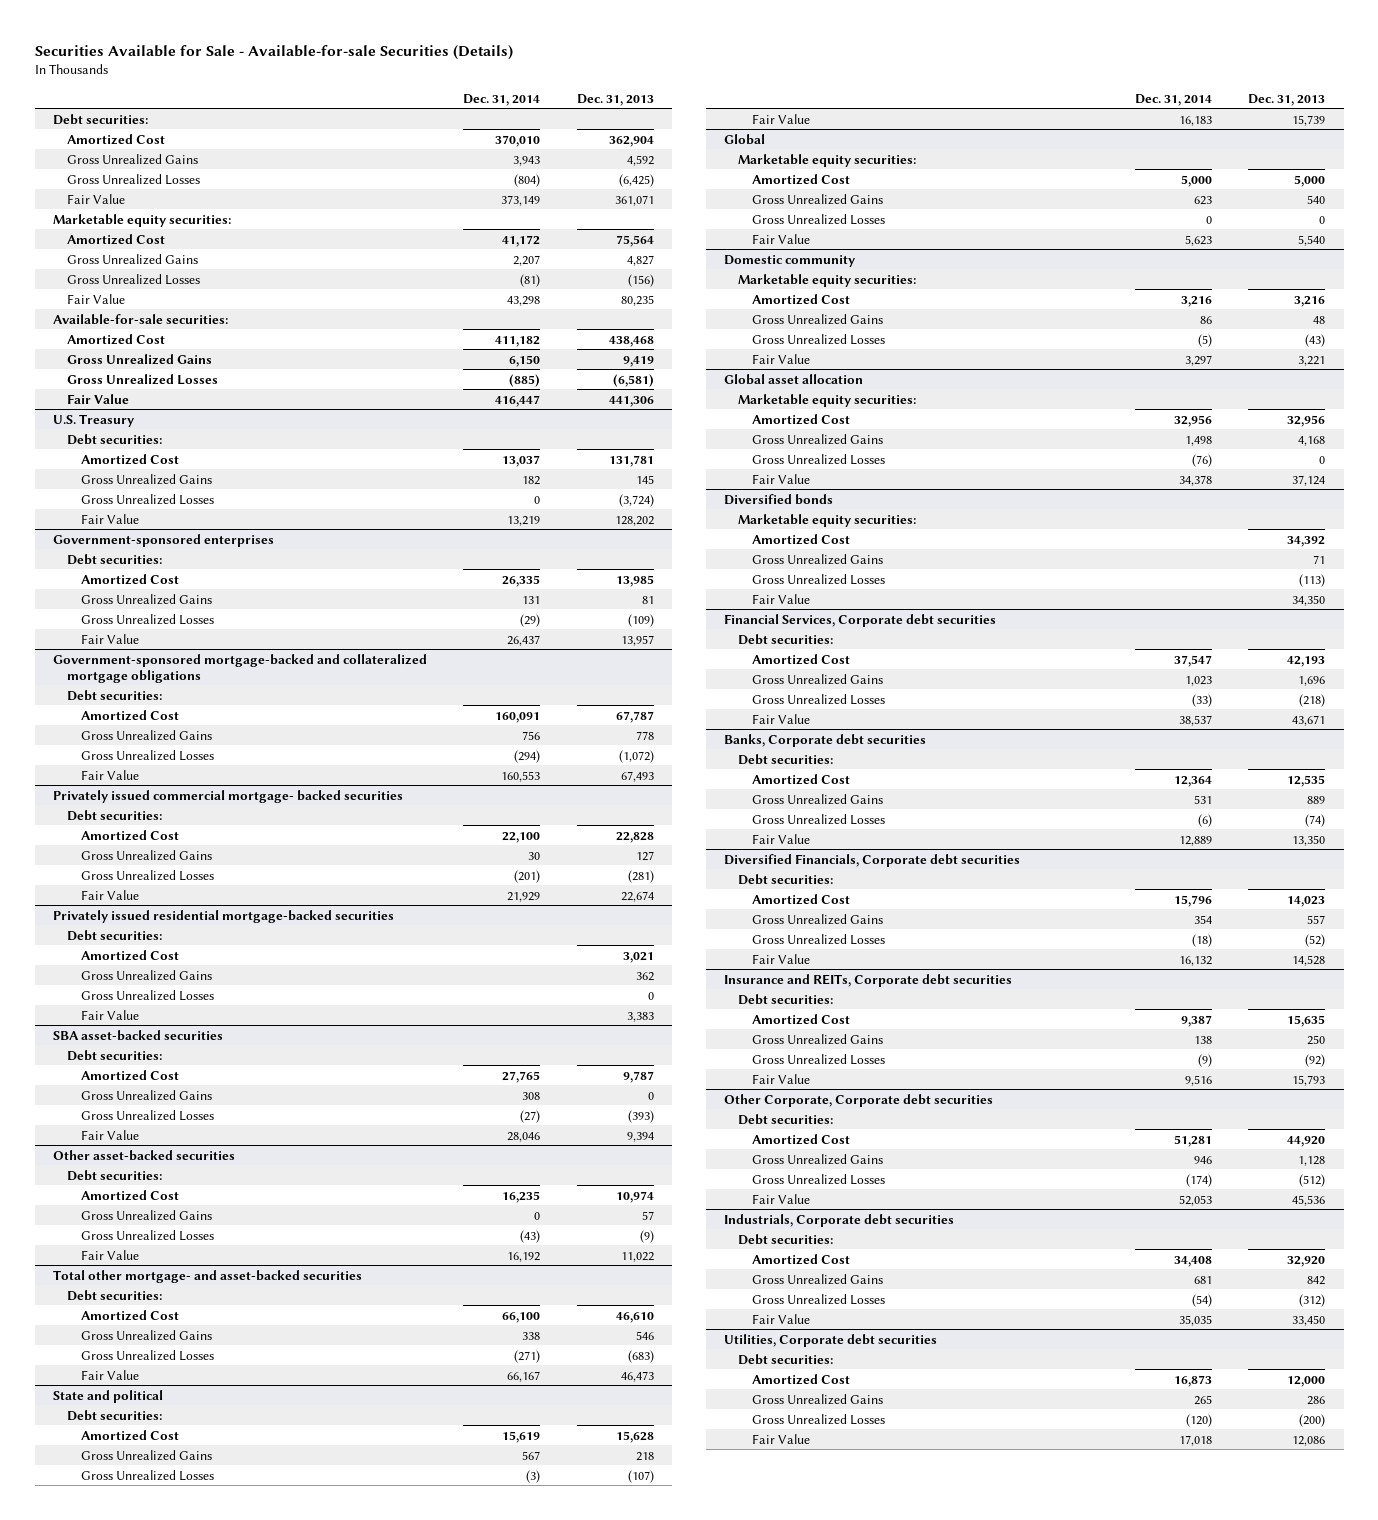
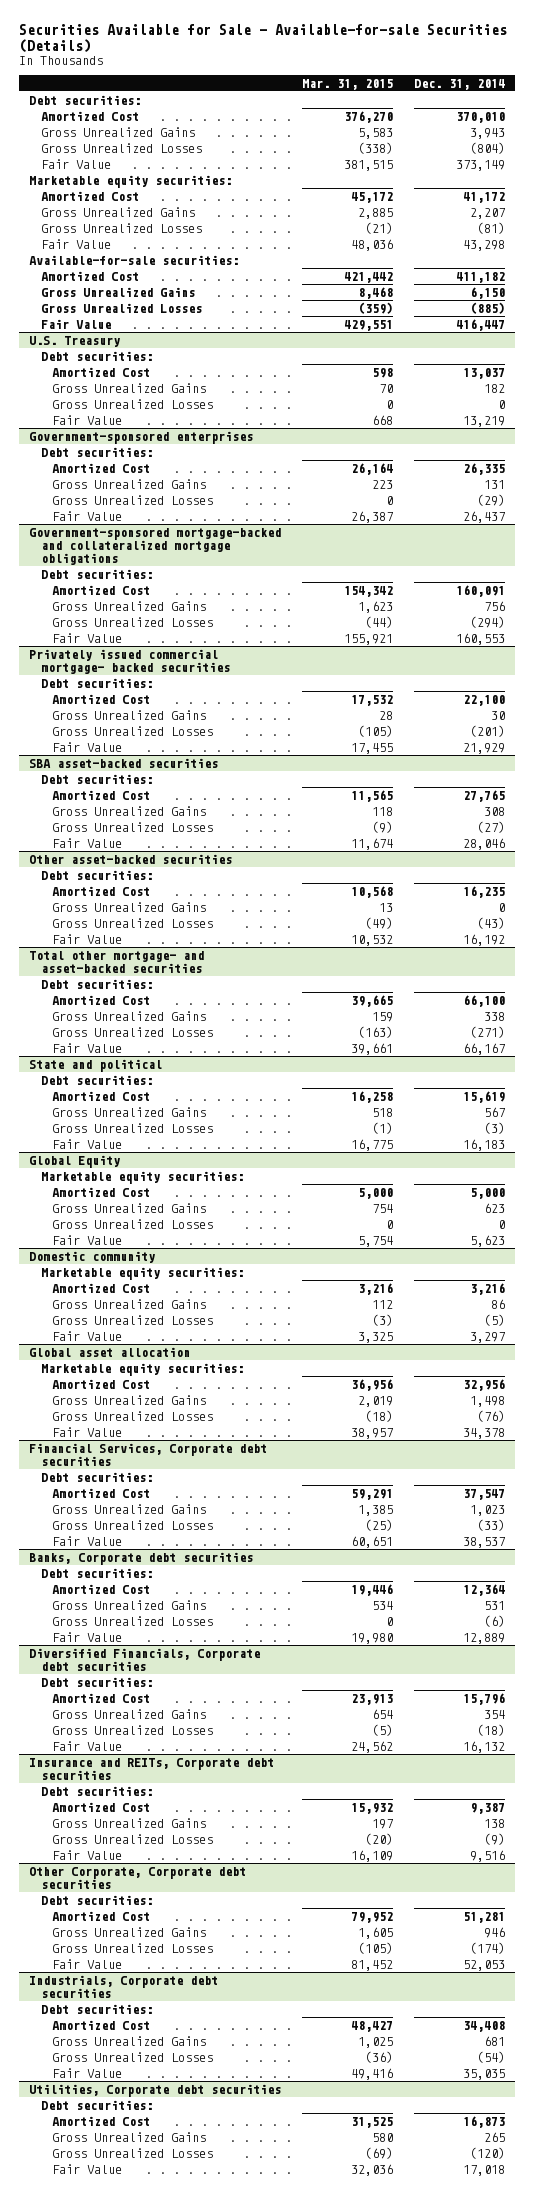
- | Dec. 31, 2014 | Dec. 31, 2013
+ | Mar. 31, 2015 | Dec. 31, 2014
- Privately issued residential mortgage-backed securities
- Debt securities:
- Amortized Cost | | 3,021
- Gross Unrealized Gains | | 362
- Gross Unrealized Losses | | 0
- Fair Value | | 3,383
- Global
+ Global Equity
- Diversified bonds
- Marketable equity securities:
- Amortized Cost | | 34,392
- Gross Unrealized Gains | | 71
- Gross Unrealized Losses | | (113)
- Fair Value | | 34,350

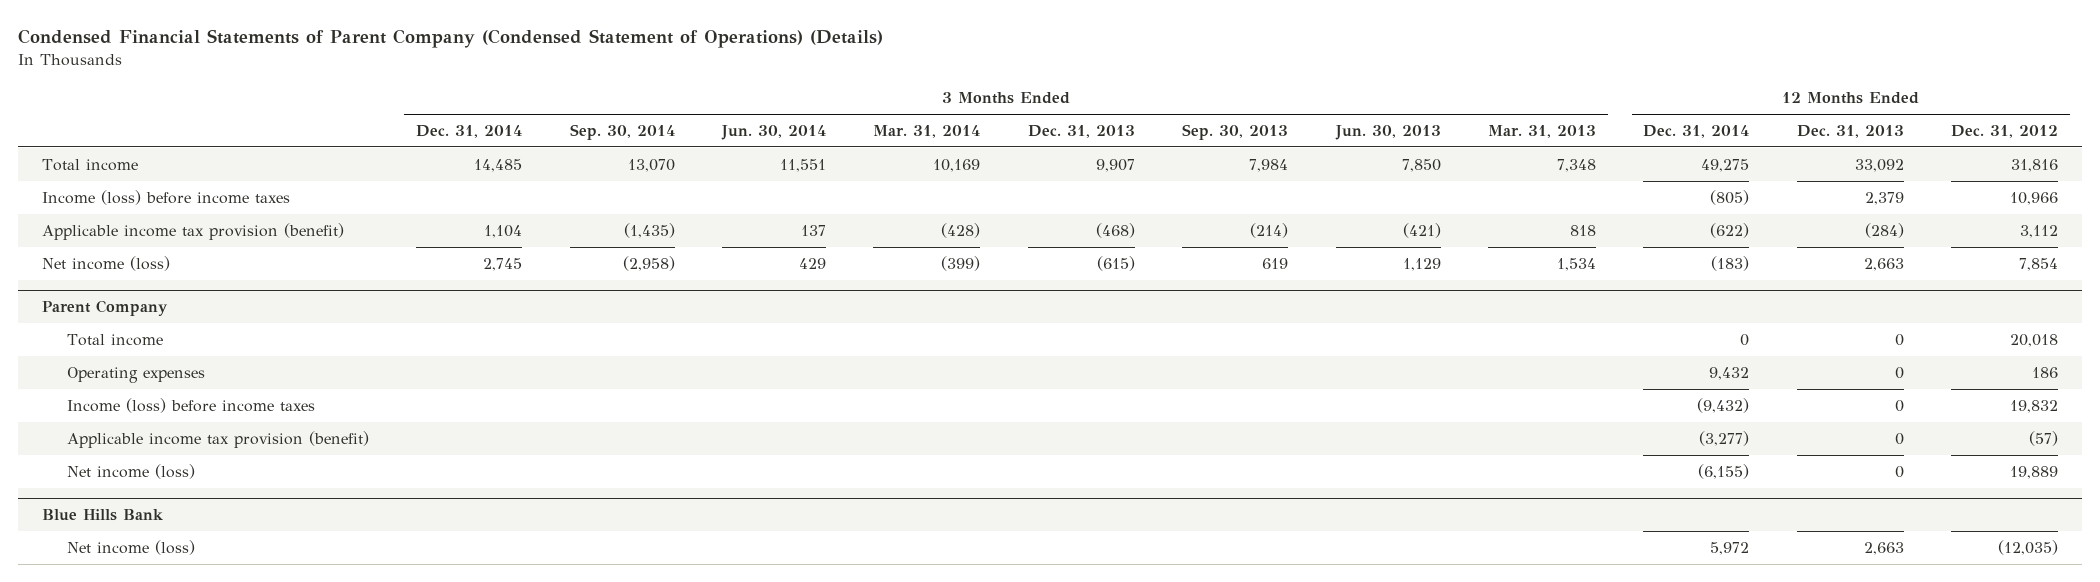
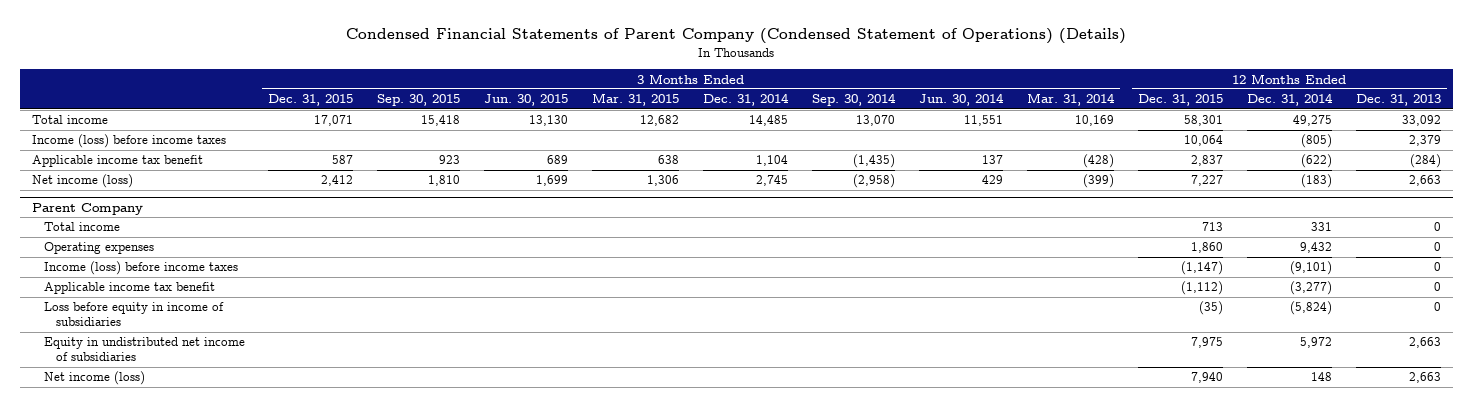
- | 3 Months Ended Dec. 31, 2014 | 3 Months Ended Sep. 30, 2014 | 3 Months Ended Jun. 30, 2014 | 3 Months Ended Mar. 31, 2014 | 3 Months Ended Dec. 31, 2013 | 3 Months Ended Sep. 30, 2013 | 3 Months Ended Jun. 30, 2013 | 3 Months Ended Mar. 31, 2013 | 12 Months Ended Dec. 31, 2014 | 12 Months Ended Dec. 31, 2013 | 12 Months Ended Dec. 31, 2012
+ | 3 Months Ended Dec. 31, 2015 | 3 Months Ended Sep. 30, 2015 | 3 Months Ended Jun. 30, 2015 | 3 Months Ended Mar. 31, 2015 | 3 Months Ended Dec. 31, 2014 | 3 Months Ended Sep. 30, 2014 | 3 Months Ended Jun. 30, 2014 | 3 Months Ended Mar. 31, 2014 | 12 Months Ended Dec. 31, 2015 | 12 Months Ended Dec. 31, 2014 | 12 Months Ended Dec. 31, 2013
- Applicable income tax provision (benefit) | 1,104 | (1,435) | 137 | (428) | (468) | (214) | (421) | 818 | (622) | (284) | 3,112
+ Applicable income tax benefit | 587 | 923 | 689 | 638 | 1,104 | (1,435) | 137 | (428) | 2,837 | (622) | (284)
@ Parent Company
- Total income | | | | | | | | | 0 | 0 | 20,018
+ Total income | | | | | | | | | 713 | 331 | 0
- Income (loss) before income taxes | | | | | | | | | (9,432) | 0 | 19,832
- Applicable income tax provision (benefit) | | | | | | | | | (3,277) | 0 | (57)
- Net income (loss) | | | | | | | | | (6,155) | 0 | 19,889
- Blue Hills Bank
- Net income (loss) | | | | | | | | | 5,972 | 2,663 | (12,035)
@ Parent Company
+ Income (loss) before income taxes | | | | | | | | | (1,147) | (9,101) | 0
+ Applicable income tax benefit | | | | | | | | | (1,112) | (3,277) | 0
+ Loss before equity in income of subsidiaries | | | | | | | | | (35) | (5,824) | 0
+ Equity in undistributed net income of subsidiaries | | | | | | | | | 7,975 | 5,972 | 2,663
+ Net income (loss) | | | | | | | | | 7,940 | 148 | 2,663

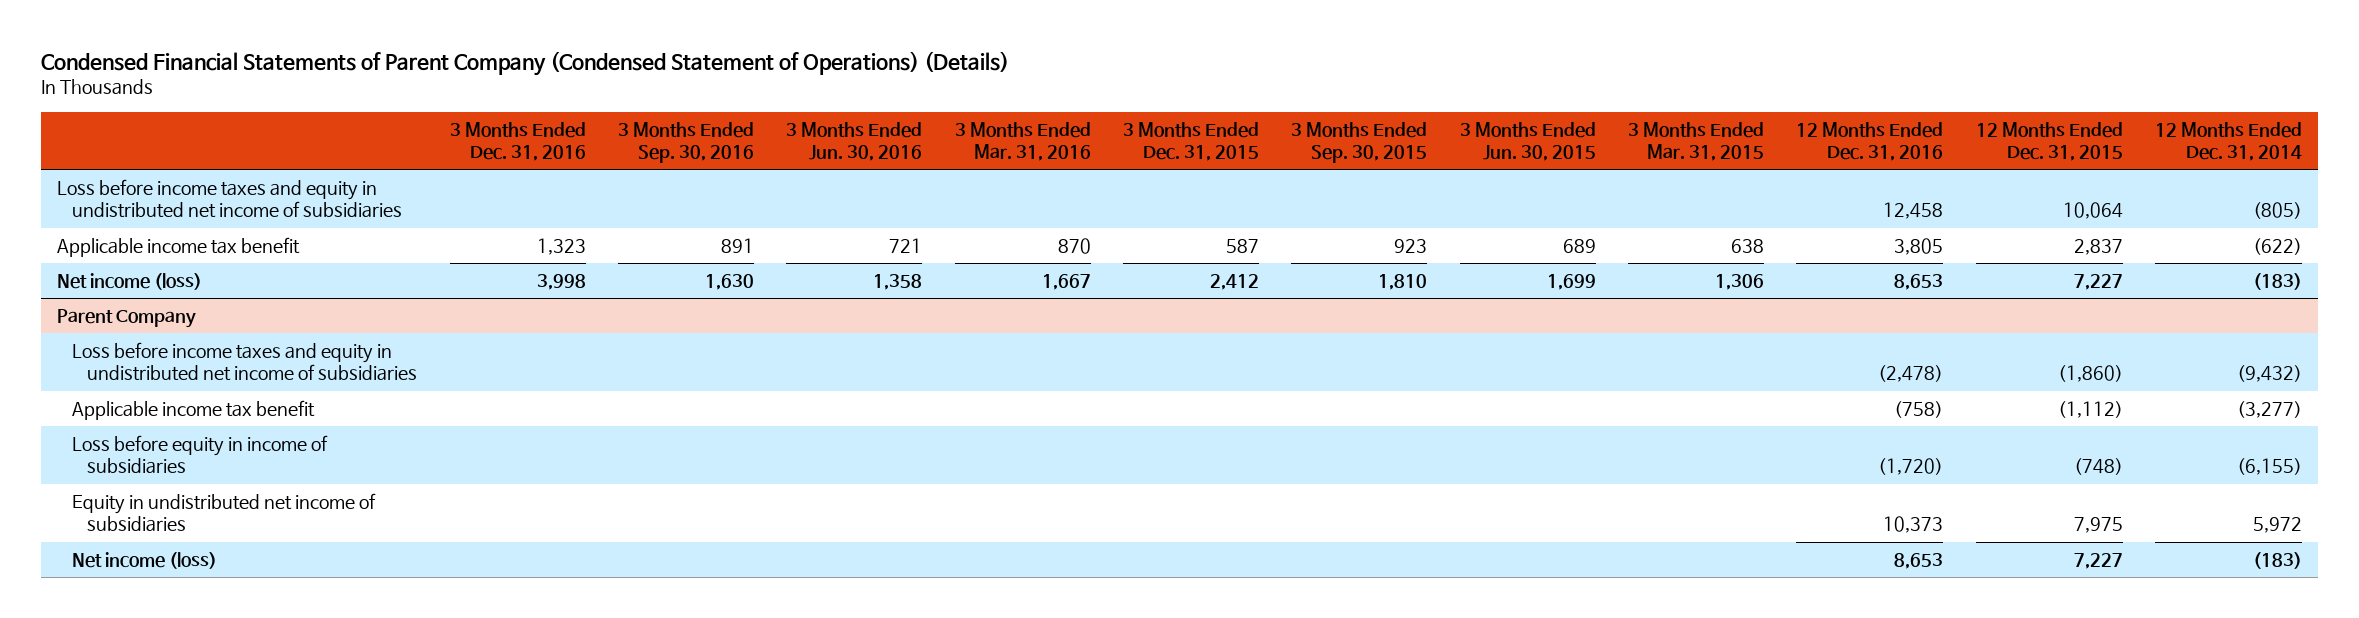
- | 3 Months Ended Dec. 31, 2015 | 3 Months Ended Sep. 30, 2015 | 3 Months Ended Jun. 30, 2015 | 3 Months Ended Mar. 31, 2015 | 3 Months Ended Dec. 31, 2014 | 3 Months Ended Sep. 30, 2014 | 3 Months Ended Jun. 30, 2014 | 3 Months Ended Mar. 31, 2014 | 12 Months Ended Dec. 31, 2015 | 12 Months Ended Dec. 31, 2014 | 12 Months Ended Dec. 31, 2013
+ | 3 Months Ended Dec. 31, 2016 | 3 Months Ended Sep. 30, 2016 | 3 Months Ended Jun. 30, 2016 | 3 Months Ended Mar. 31, 2016 | 3 Months Ended Dec. 31, 2015 | 3 Months Ended Sep. 30, 2015 | 3 Months Ended Jun. 30, 2015 | 3 Months Ended Mar. 31, 2015 | 12 Months Ended Dec. 31, 2016 | 12 Months Ended Dec. 31, 2015 | 12 Months Ended Dec. 31, 2014
- Total income | 17,071 | 15,418 | 13,130 | 12,682 | 14,485 | 13,070 | 11,551 | 10,169 | 58,301 | 49,275 | 33,092
- Income (loss) before income taxes | | | | | | | | | 10,064 | (805) | 2,379
+ Loss before income taxes and equity in undistributed net income of subsidiaries | | | | | | | | | 12,458 | 10,064 | (805)
@ Parent Company
- Total income | | | | | | | | | 713 | 331 | 0
- Operating expenses | | | | | | | | | 1,860 | 9,432 | 0
- Income (loss) before income taxes | | | | | | | | | (1,147) | (9,101) | 0
+ Loss before income taxes and equity in undistributed net income of subsidiaries | | | | | | | | | (2,478) | (1,860) | (9,432)
- Loss before equity in income of subsidiaries | | | | | | | | | (35) | (5,824) | 0
+ Loss before equity in income of subsidiaries | | | | | | | | | (1,720) | (748) | (6,155)
- Net income (loss) | | | | | | | | | 7,940 | 148 | 2,663
+ Net income (loss) | | | | | | | | | 8,653 | 7,227 | (183)

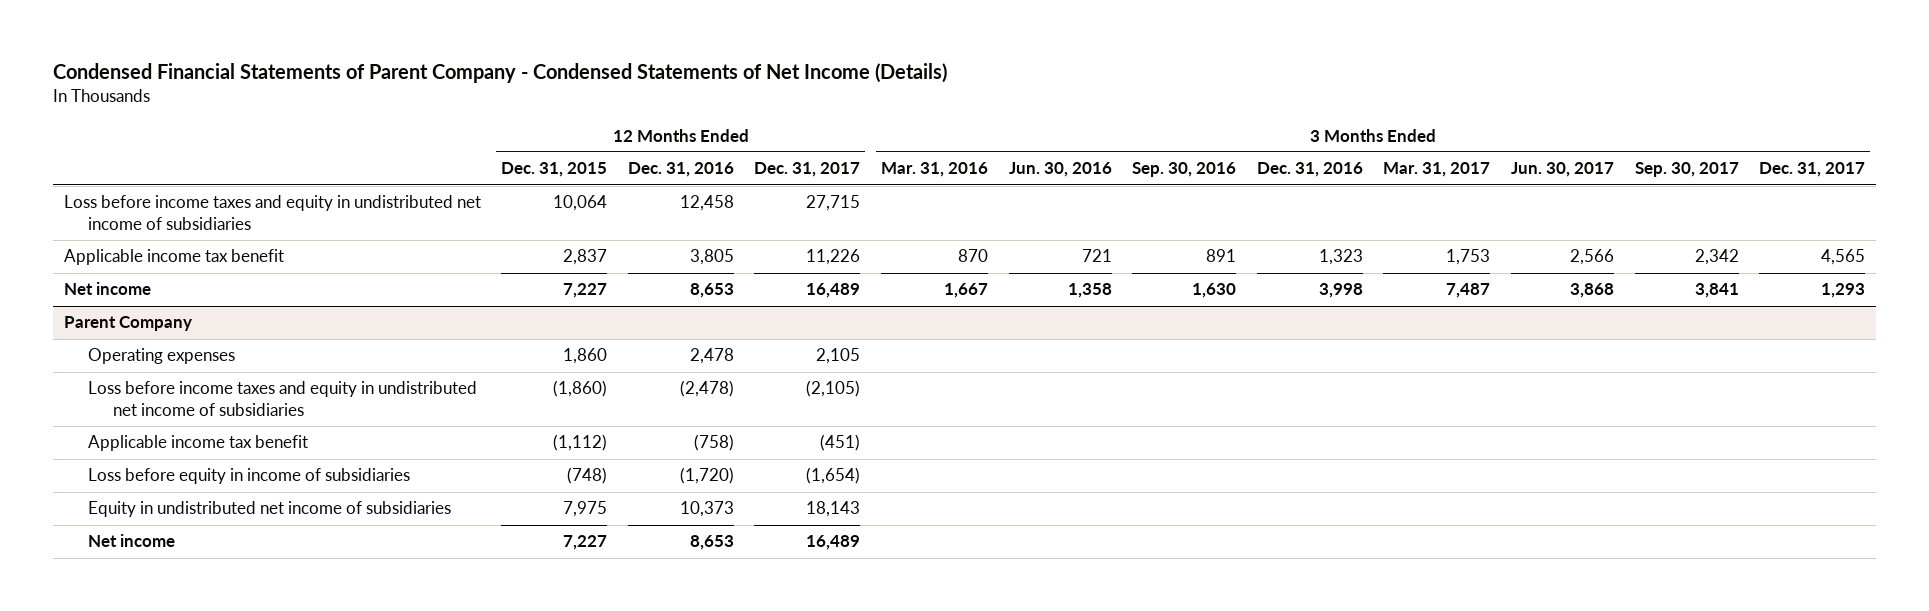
- Condensed Financial Statements of Parent Company (Condensed Statement of Operations) (Details)
+ Condensed Financial Statements of Parent Company - Condensed Statements of Net Income (Details)
- | 3 Months Ended Dec. 31, 2016 | 3 Months Ended Sep. 30, 2016 | 3 Months Ended Jun. 30, 2016 | 3 Months Ended Mar. 31, 2016 | 3 Months Ended Dec. 31, 2015 | 3 Months Ended Sep. 30, 2015 | 3 Months Ended Jun. 30, 2015 | 3 Months Ended Mar. 31, 2015 | 12 Months Ended Dec. 31, 2016 | 12 Months Ended Dec. 31, 2015 | 12 Months Ended Dec. 31, 2014
+ | 12 Months Ended Dec. 31, 2015 | 12 Months Ended Dec. 31, 2016 | 12 Months Ended Dec. 31, 2017 | 3 Months Ended Mar. 31, 2016 | 3 Months Ended Jun. 30, 2016 | 3 Months Ended Sep. 30, 2016 | 3 Months Ended Dec. 31, 2016 | 3 Months Ended Mar. 31, 2017 | 3 Months Ended Jun. 30, 2017 | 3 Months Ended Sep. 30, 2017 | 3 Months Ended Dec. 31, 2017
- Net income (loss) | 3,998 | 1,630 | 1,358 | 1,667 | 2,412 | 1,810 | 1,699 | 1,306 | 8,653 | 7,227 | (183)
+ Net income | 7,227 | 8,653 | 16,489 | 1,667 | 1,358 | 1,630 | 3,998 | 7,487 | 3,868 | 3,841 | 1,293
@ Parent Company
+ Operating expenses | 1,860 | 2,478 | 2,105 | | | | | | | |
- Net income (loss) | | | | | | | | | 8,653 | 7,227 | (183)
+ Net income | 7,227 | 8,653 | 16,489 | | | | | | | |

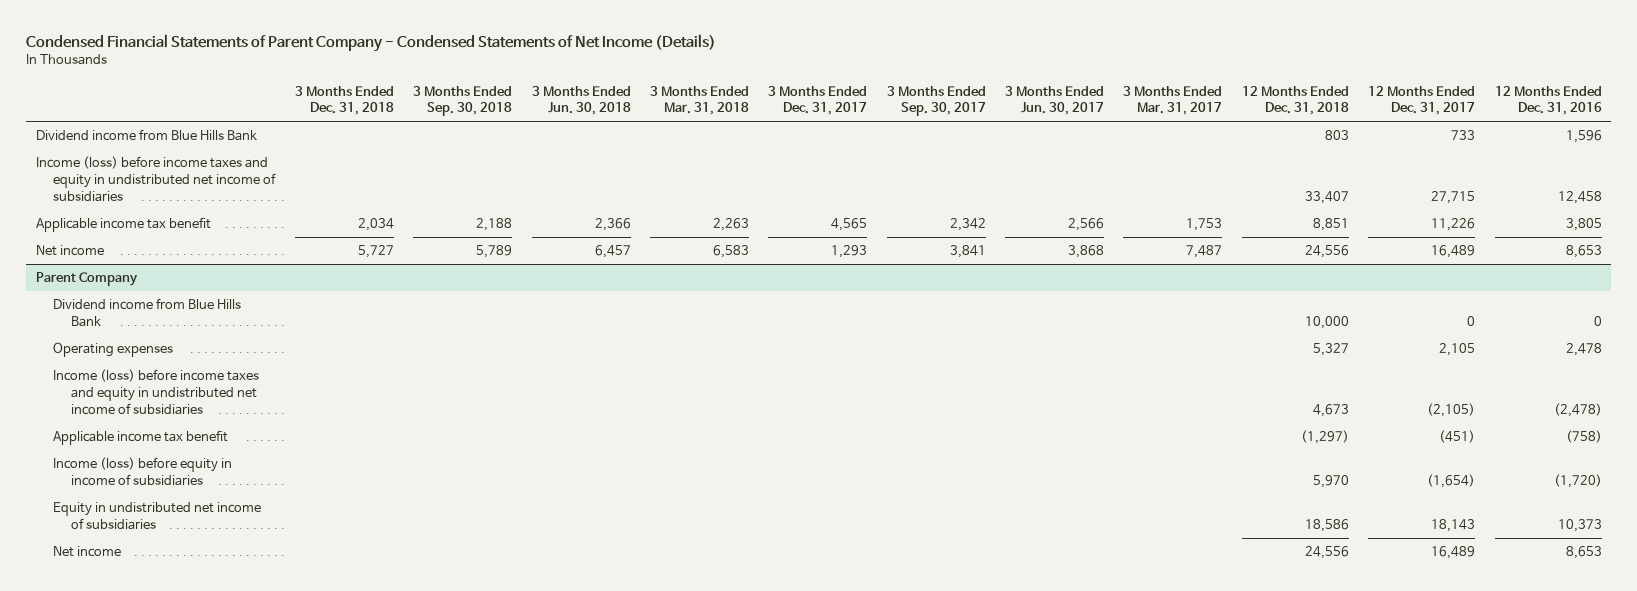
- | 12 Months Ended Dec. 31, 2015 | 12 Months Ended Dec. 31, 2016 | 12 Months Ended Dec. 31, 2017 | 3 Months Ended Mar. 31, 2016 | 3 Months Ended Jun. 30, 2016 | 3 Months Ended Sep. 30, 2016 | 3 Months Ended Dec. 31, 2016 | 3 Months Ended Mar. 31, 2017 | 3 Months Ended Jun. 30, 2017 | 3 Months Ended Sep. 30, 2017 | 3 Months Ended Dec. 31, 2017
+ | 3 Months Ended Dec. 31, 2018 | 3 Months Ended Sep. 30, 2018 | 3 Months Ended Jun. 30, 2018 | 3 Months Ended Mar. 31, 2018 | 3 Months Ended Dec. 31, 2017 | 3 Months Ended Sep. 30, 2017 | 3 Months Ended Jun. 30, 2017 | 3 Months Ended Mar. 31, 2017 | 12 Months Ended Dec. 31, 2018 | 12 Months Ended Dec. 31, 2017 | 12 Months Ended Dec. 31, 2016
- Loss before income taxes and equity in undistributed net income of subsidiaries | 10,064 | 12,458 | 27,715 | | | | | | | |
+ Dividend income from Blue Hills Bank | | | | | | | | | 803 | 733 | 1,596
+ Income (loss) before income taxes and equity in undistributed net income of subsidiaries | | | | | | | | | 33,407 | 27,715 | 12,458
@ Parent Company
+ Dividend income from Blue Hills Bank | | | | | | | | | 10,000 | 0 | 0
- Loss before income taxes and equity in undistributed net income of subsidiaries | (1,860) | (2,478) | (2,105) | | | | | | | |
+ Income (loss) before income taxes and equity in undistributed net income of subsidiaries | | | | | | | | | 4,673 | (2,105) | (2,478)
- Loss before equity in income of subsidiaries | (748) | (1,720) | (1,654) | | | | | | | |
+ Income (loss) before equity in income of subsidiaries | | | | | | | | | 5,970 | (1,654) | (1,720)

